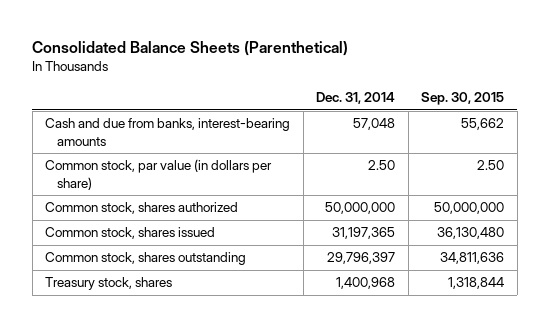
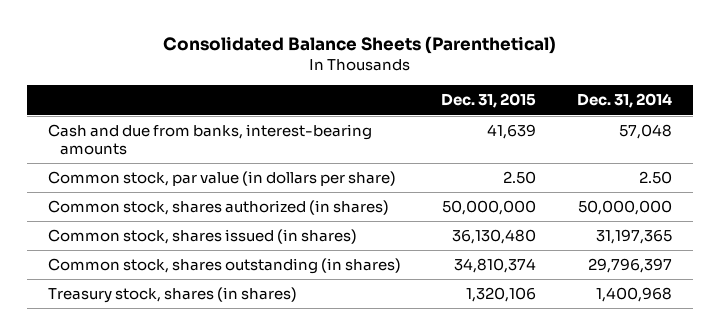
- | Dec. 31, 2014 | Sep. 30, 2015
+ | Dec. 31, 2015 | Dec. 31, 2014
- Common stock, shares authorized | 50,000,000 | 50,000,000
- Common stock, shares issued | 31,197,365 | 36,130,480
- Common stock, shares outstanding | 29,796,397 | 34,811,636
- Treasury stock, shares | 1,400,968 | 1,318,844
+ Common stock, shares authorized (in shares) | 50,000,000 | 50,000,000
+ Common stock, shares issued (in shares) | 36,130,480 | 31,197,365
+ Common stock, shares outstanding (in shares) | 34,810,374 | 29,796,397
+ Treasury stock, shares (in shares) | 1,320,106 | 1,400,968

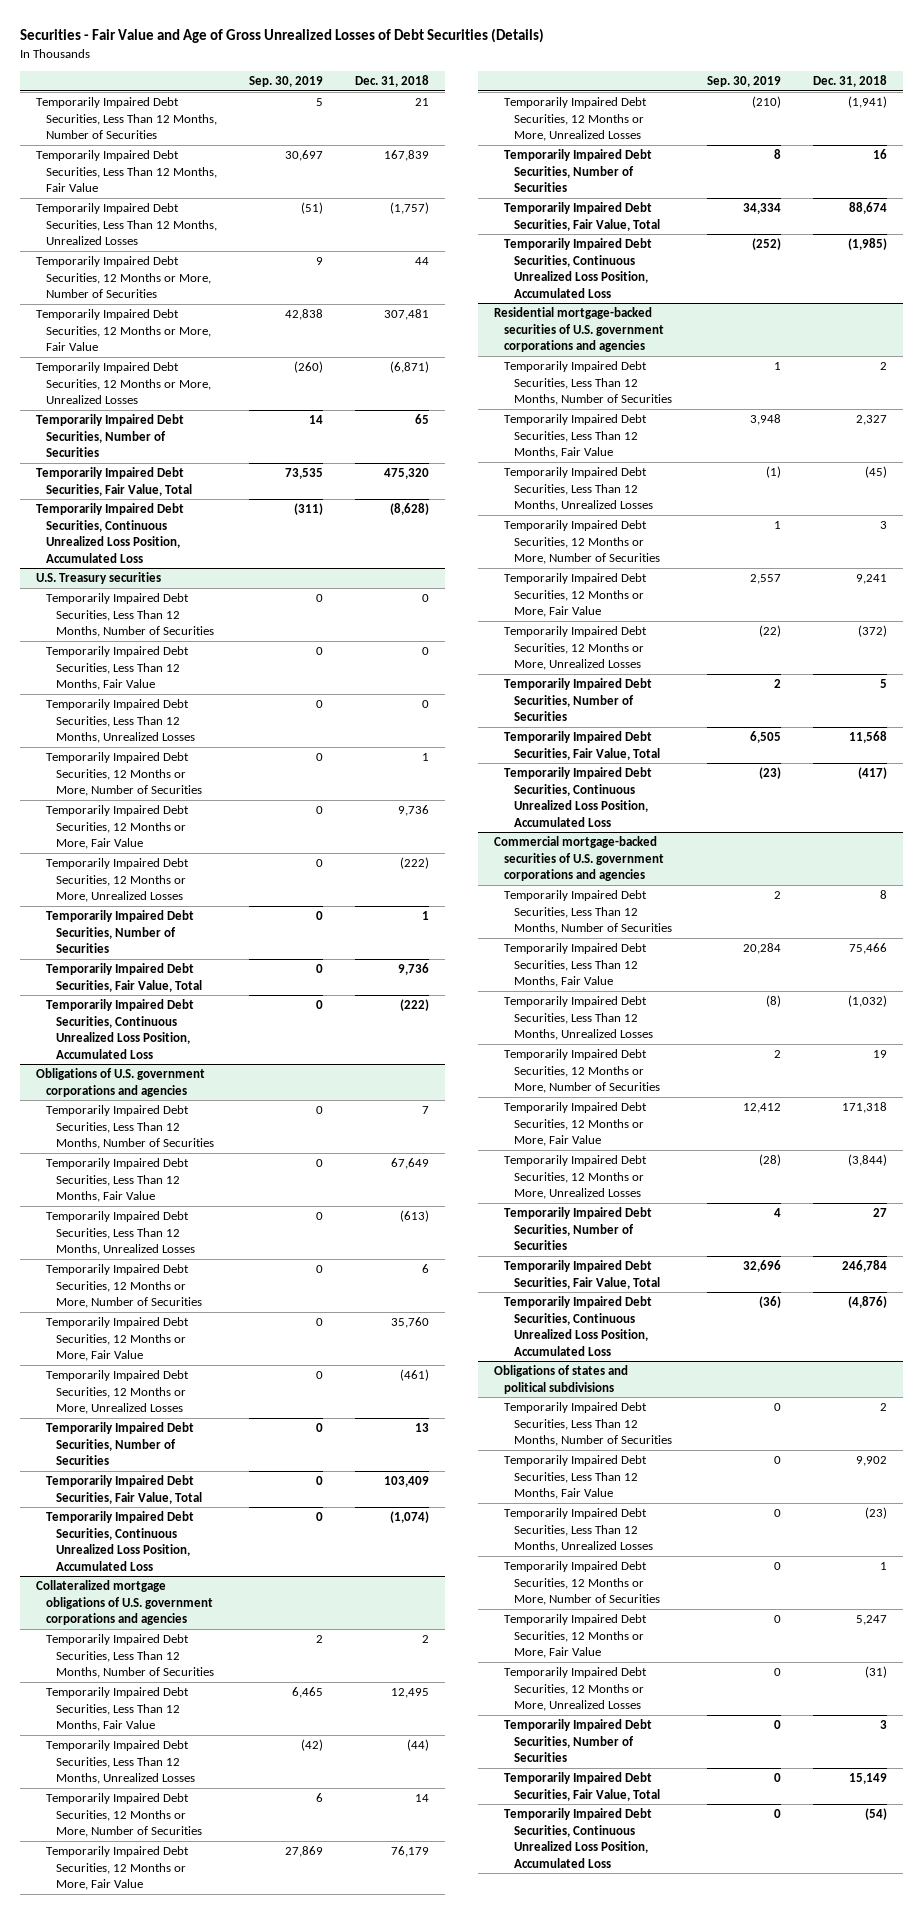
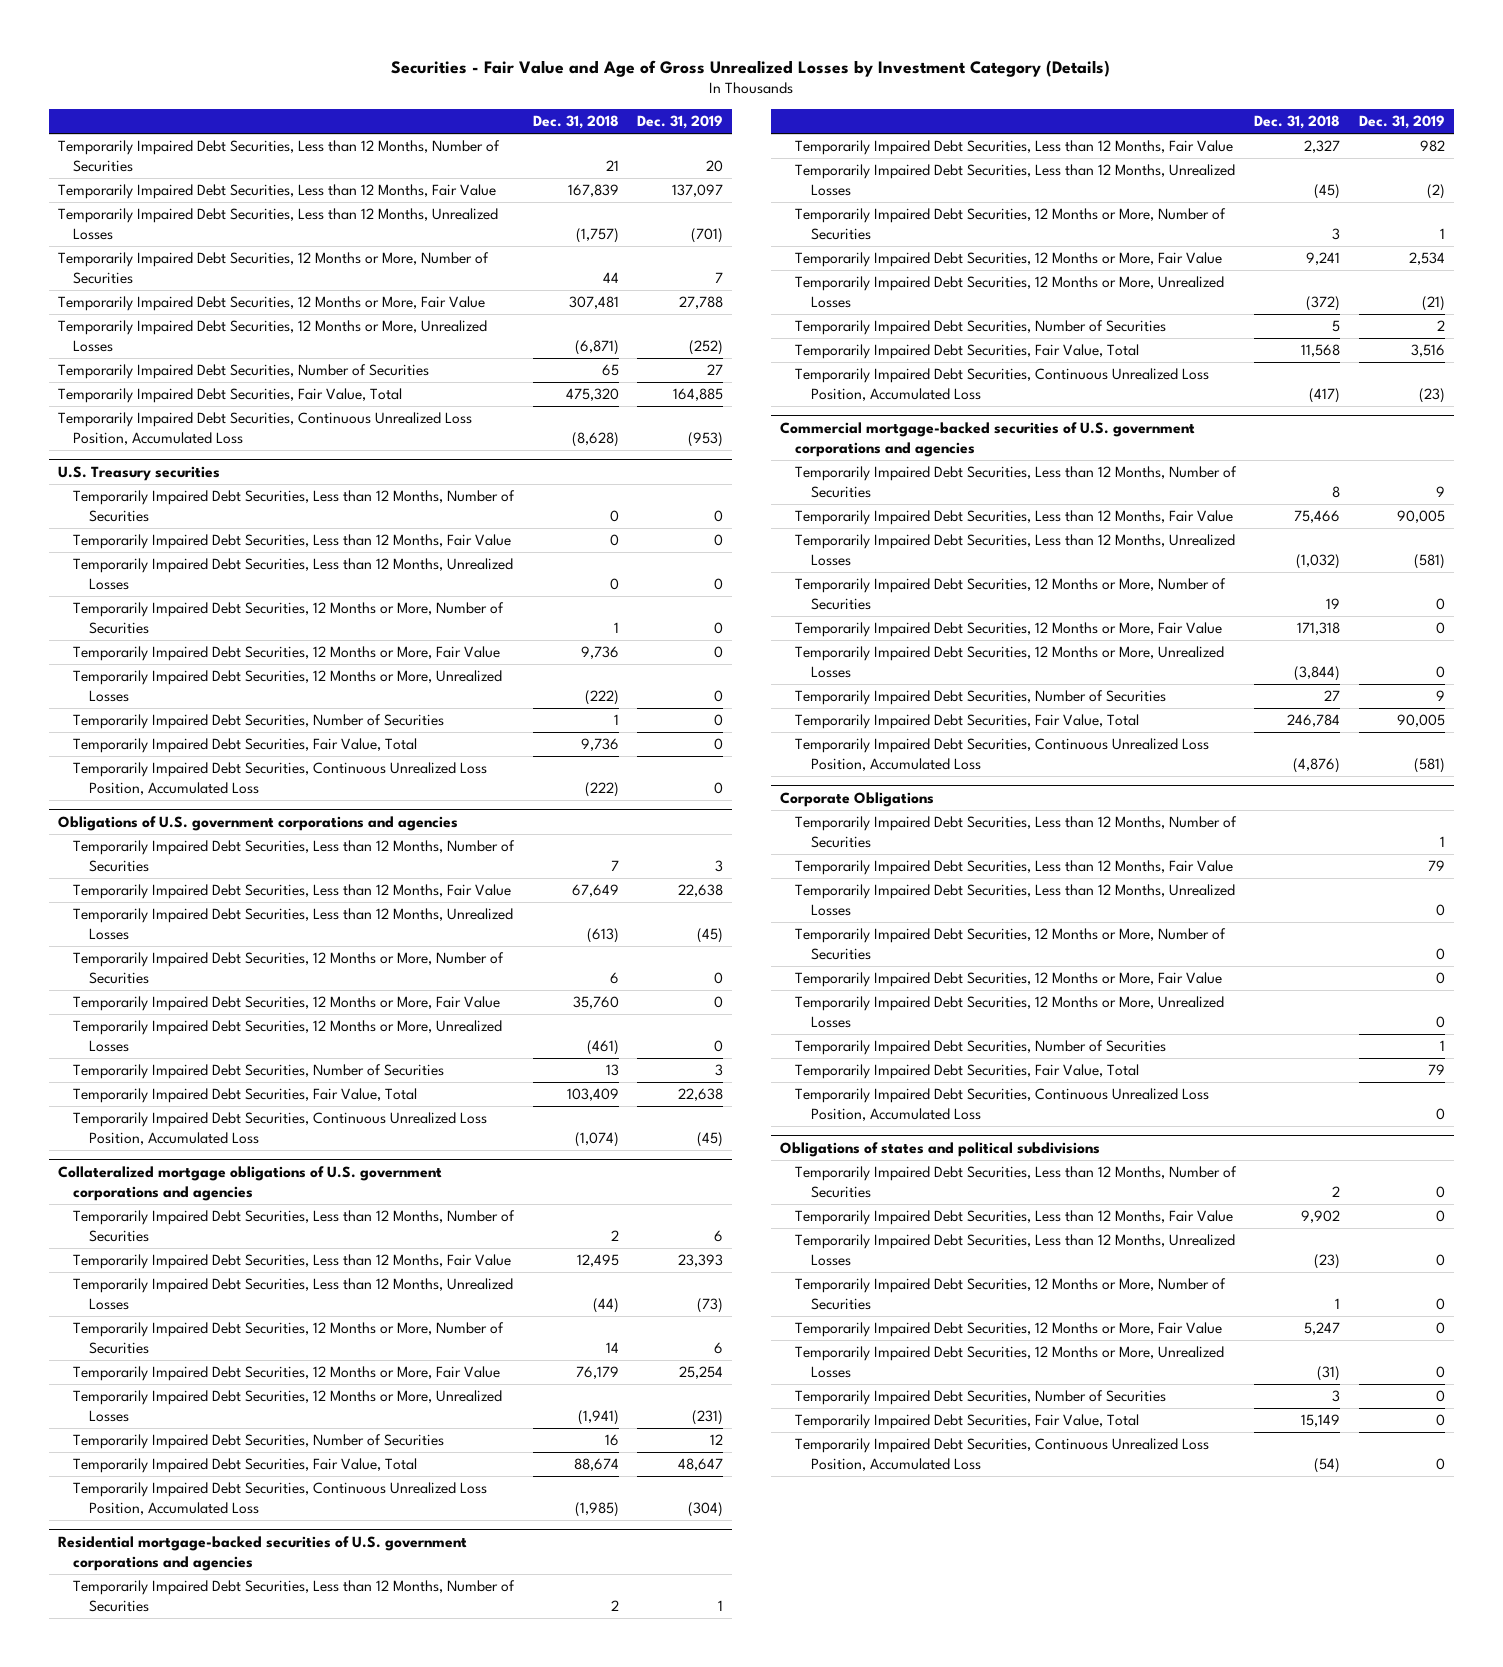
- Securities - Fair Value and Age of Gross Unrealized Losses of Debt Securities (Details)
+ Securities - Fair Value and Age of Gross Unrealized Losses by Investment Category (Details)
- | Sep. 30, 2019 | Dec. 31, 2018
+ | Dec. 31, 2018 | Dec. 31, 2019
- Temporarily Impaired Debt Securities, Less Than 12 Months, Number of Securities | 5 | 21
- Temporarily Impaired Debt Securities, Less Than 12 Months, Fair Value | 30,697 | 167,839
- Temporarily Impaired Debt Securities, Less Than 12 Months, Unrealized Losses | (51) | (1,757)
+ Temporarily Impaired Debt Securities, Less than 12 Months, Number of Securities | 21 | 20
+ Temporarily Impaired Debt Securities, Less than 12 Months, Fair Value | 167,839 | 137,097
+ Temporarily Impaired Debt Securities, Less than 12 Months, Unrealized Losses | (1,757) | (701)
@ U.S. Treasury securities
- Temporarily Impaired Debt Securities, Less Than 12 Months, Number of Securities | 0 | 0
- Temporarily Impaired Debt Securities, Less Than 12 Months, Fair Value | 0 | 0
- Temporarily Impaired Debt Securities, Less Than 12 Months, Unrealized Losses | 0 | 0
+ Temporarily Impaired Debt Securities, Less than 12 Months, Number of Securities | 0 | 0
+ Temporarily Impaired Debt Securities, Less than 12 Months, Fair Value | 0 | 0
+ Temporarily Impaired Debt Securities, Less than 12 Months, Unrealized Losses | 0 | 0
@ Obligations of U.S. government corporations and agencies
- Temporarily Impaired Debt Securities, Less Than 12 Months, Number of Securities | 0 | 7
- Temporarily Impaired Debt Securities, Less Than 12 Months, Fair Value | 0 | 67,649
- Temporarily Impaired Debt Securities, Less Than 12 Months, Unrealized Losses | 0 | (613)
+ Temporarily Impaired Debt Securities, Less than 12 Months, Number of Securities | 7 | 3
+ Temporarily Impaired Debt Securities, Less than 12 Months, Fair Value | 67,649 | 22,638
+ Temporarily Impaired Debt Securities, Less than 12 Months, Unrealized Losses | (613) | (45)
@ Collateralized mortgage obligations of U.S. government corporations and agencies
- Temporarily Impaired Debt Securities, Less Than 12 Months, Number of Securities | 2 | 2
- Temporarily Impaired Debt Securities, Less Than 12 Months, Fair Value | 6,465 | 12,495
- Temporarily Impaired Debt Securities, Less Than 12 Months, Unrealized Losses | (42) | (44)
+ Temporarily Impaired Debt Securities, Less than 12 Months, Number of Securities | 2 | 6
+ Temporarily Impaired Debt Securities, Less than 12 Months, Fair Value | 12,495 | 23,393
+ Temporarily Impaired Debt Securities, Less than 12 Months, Unrealized Losses | (44) | (73)
@ Residential mortgage-backed securities of U.S. government corporations and agencies
- Temporarily Impaired Debt Securities, Less Than 12 Months, Number of Securities | 1 | 2
- Temporarily Impaired Debt Securities, Less Than 12 Months, Fair Value | 3,948 | 2,327
- Temporarily Impaired Debt Securities, Less Than 12 Months, Unrealized Losses | (1) | (45)
+ Temporarily Impaired Debt Securities, Less than 12 Months, Number of Securities | 2 | 1
+ Temporarily Impaired Debt Securities, Less than 12 Months, Fair Value | 2,327 | 982
+ Temporarily Impaired Debt Securities, Less than 12 Months, Unrealized Losses | (45) | (2)
@ Commercial mortgage-backed securities of U.S. government corporations and agencies
- Temporarily Impaired Debt Securities, Less Than 12 Months, Number of Securities | 2 | 8
- Temporarily Impaired Debt Securities, Less Than 12 Months, Fair Value | 20,284 | 75,466
- Temporarily Impaired Debt Securities, Less Than 12 Months, Unrealized Losses | (8) | (1,032)
+ Temporarily Impaired Debt Securities, Less than 12 Months, Number of Securities | 8 | 9
+ Temporarily Impaired Debt Securities, Less than 12 Months, Fair Value | 75,466 | 90,005
+ Temporarily Impaired Debt Securities, Less than 12 Months, Unrealized Losses | (1,032) | (581)
+ Corporate Obligations
+ Temporarily Impaired Debt Securities, Less than 12 Months, Number of Securities | | 1
+ Temporarily Impaired Debt Securities, Less than 12 Months, Fair Value | | 79
+ Temporarily Impaired Debt Securities, Less than 12 Months, Unrealized Losses | | 0
+ Temporarily Impaired Debt Securities, 12 Months or More, Number of Securities | | 0
+ Temporarily Impaired Debt Securities, 12 Months or More, Fair Value | | 0
+ Temporarily Impaired Debt Securities, 12 Months or More, Unrealized Losses | | 0
+ Temporarily Impaired Debt Securities, Number of Securities | | 1
+ Temporarily Impaired Debt Securities, Fair Value, Total | | 79
+ Temporarily Impaired Debt Securities, Continuous Unrealized Loss Position, Accumulated Loss | | 0
@ Obligations of states and political subdivisions
- Temporarily Impaired Debt Securities, Less Than 12 Months, Number of Securities | 0 | 2
- Temporarily Impaired Debt Securities, Less Than 12 Months, Fair Value | 0 | 9,902
- Temporarily Impaired Debt Securities, Less Than 12 Months, Unrealized Losses | 0 | (23)
+ Temporarily Impaired Debt Securities, Less than 12 Months, Number of Securities | 2 | 0
+ Temporarily Impaired Debt Securities, Less than 12 Months, Fair Value | 9,902 | 0
+ Temporarily Impaired Debt Securities, Less than 12 Months, Unrealized Losses | (23) | 0

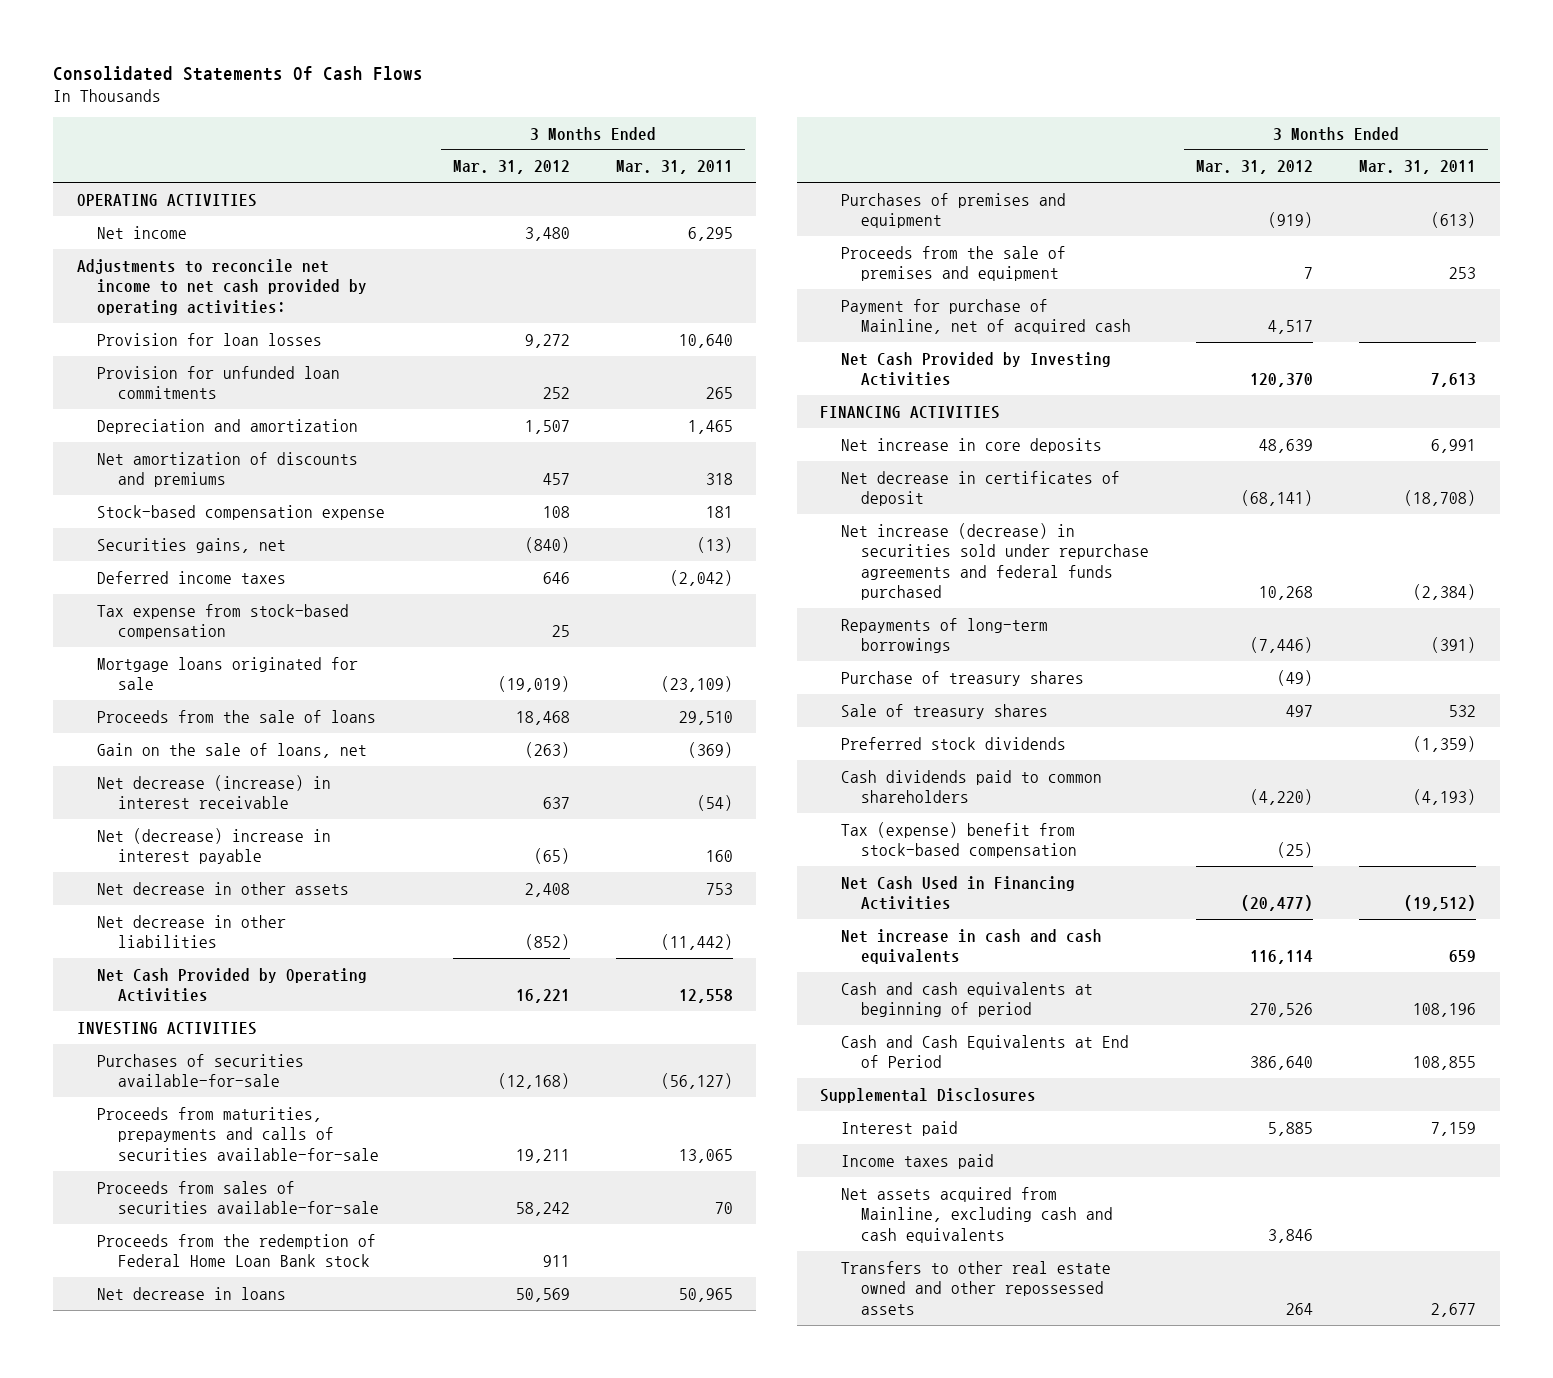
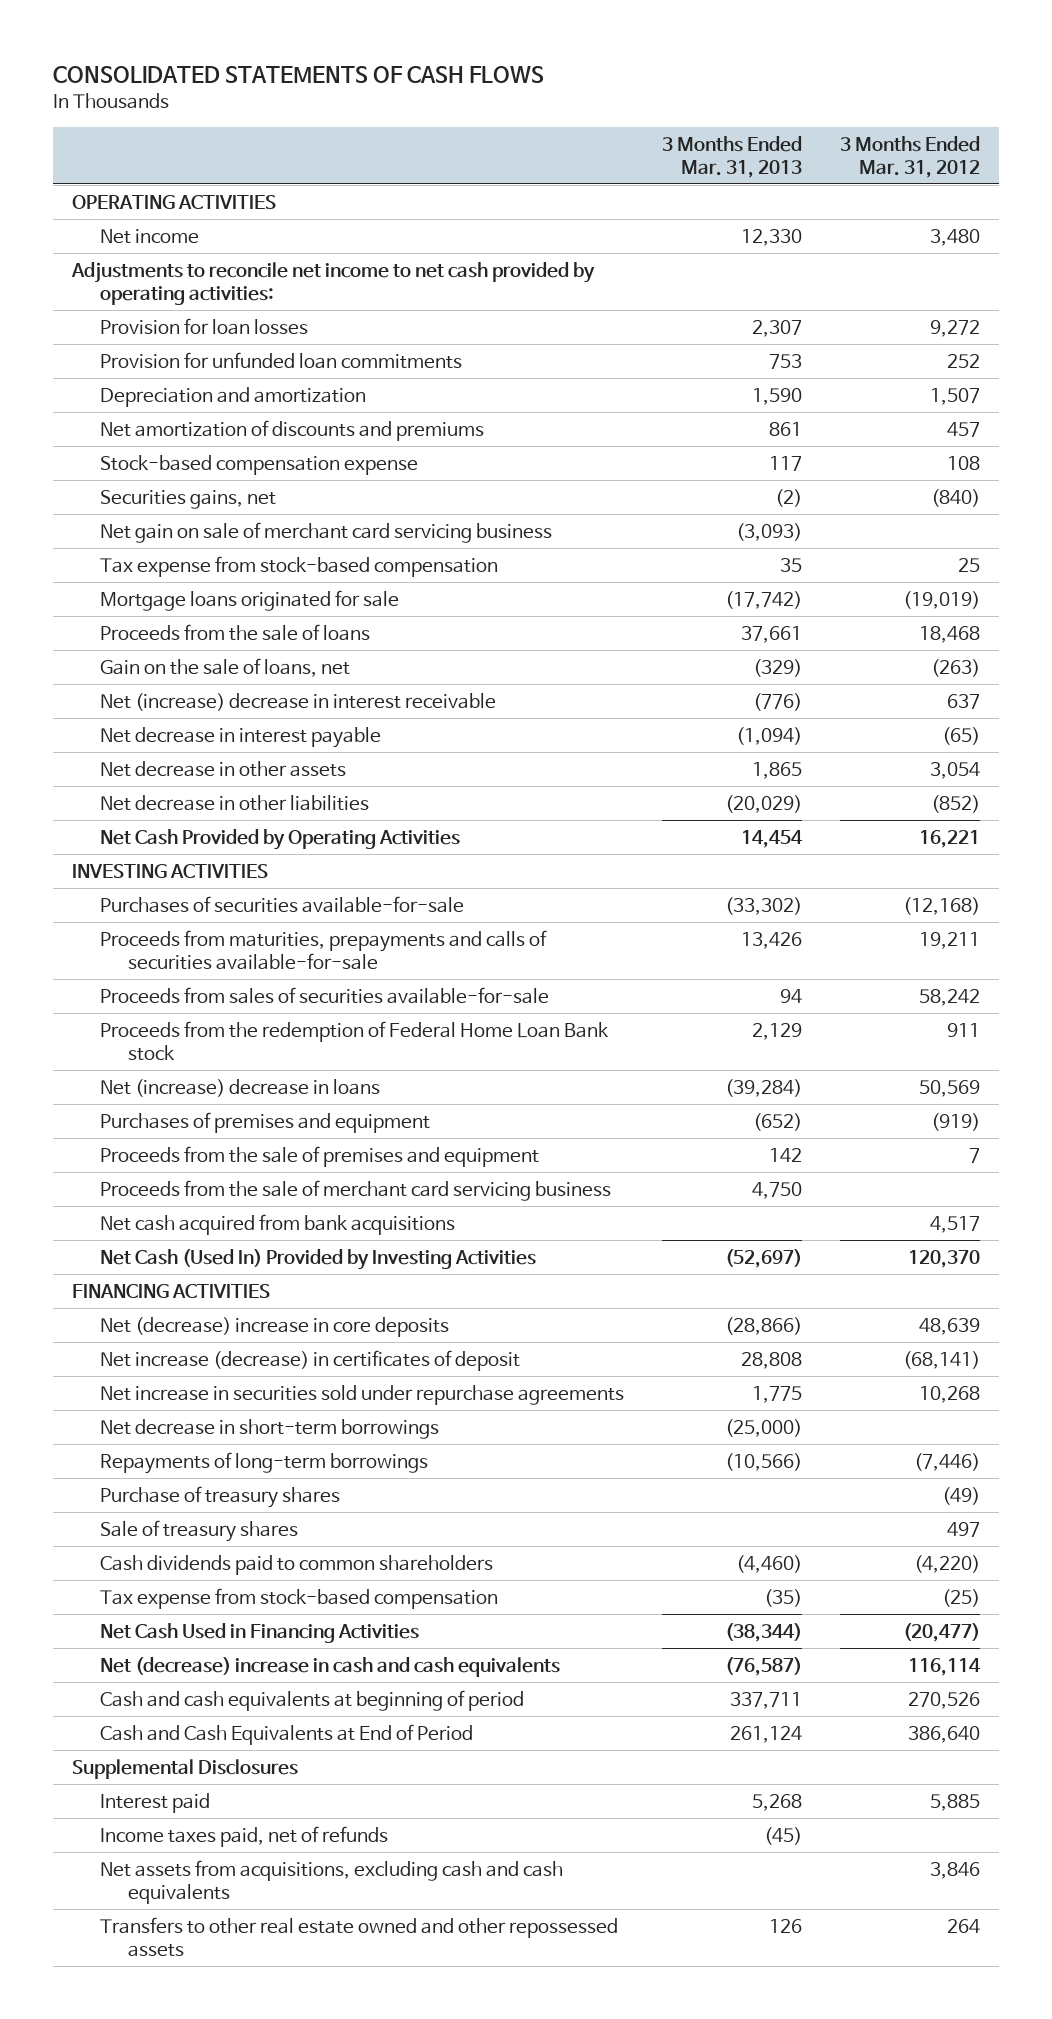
- Consolidated Statements Of Cash Flows
+ CONSOLIDATED STATEMENTS OF CASH FLOWS
- | 3 Months Ended Mar. 31, 2012 | 3 Months Ended Mar. 31, 2011
+ | 3 Months Ended Mar. 31, 2013 | 3 Months Ended Mar. 31, 2012
- Deferred income taxes | 646 | (2,042)
+ Net gain on sale of merchant card servicing business | (3,093) |
- Net decrease (increase) in interest receivable | 637 | (54)
- Net (decrease) increase in interest payable | (65) | 160
- Net decrease in other assets | 2,408 | 753
+ Net (increase) decrease in interest receivable | (776) | 637
+ Net decrease in interest payable | (1,094) | (65)
+ Net decrease in other assets | 1,865 | 3,054
- Net decrease in loans | 50,569 | 50,965
+ Net (increase) decrease in loans | (39,284) | 50,569
- Payment for purchase of Mainline, net of acquired cash | 4,517 |
- Net Cash Provided by Investing Activities | 120,370 | 7,613
+ Proceeds from the sale of merchant card servicing business | 4,750 |
+ Net cash acquired from bank acquisitions | | 4,517
+ Net Cash (Used In) Provided by Investing Activities | (52,697) | 120,370
- Net increase in core deposits | 48,639 | 6,991
- Net decrease in certificates of deposit | (68,141) | (18,708)
- Net increase (decrease) in securities sold under repurchase agreements and federal funds purchased | 10,268 | (2,384)
+ Net (decrease) increase in core deposits | (28,866) | 48,639
+ Net increase (decrease) in certificates of deposit | 28,808 | (68,141)
+ Net increase in securities sold under repurchase agreements | 1,775 | 10,268
+ Net decrease in short-term borrowings | (25,000) |
- Preferred stock dividends | | (1,359)
- Tax (expense) benefit from stock-based compensation | (25) |
+ Tax expense from stock-based compensation | (35) | (25)
- Net increase in cash and cash equivalents | 116,114 | 659
+ Net (decrease) increase in cash and cash equivalents | (76,587) | 116,114
- Income taxes paid
- Net assets acquired from Mainline, excluding cash and cash equivalents | 3,846 |
+ Income taxes paid, net of refunds | (45) |
+ Net assets from acquisitions, excluding cash and cash equivalents | | 3,846

